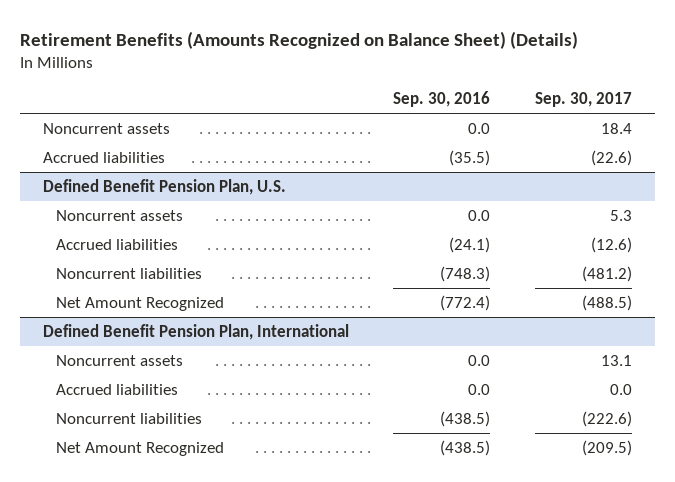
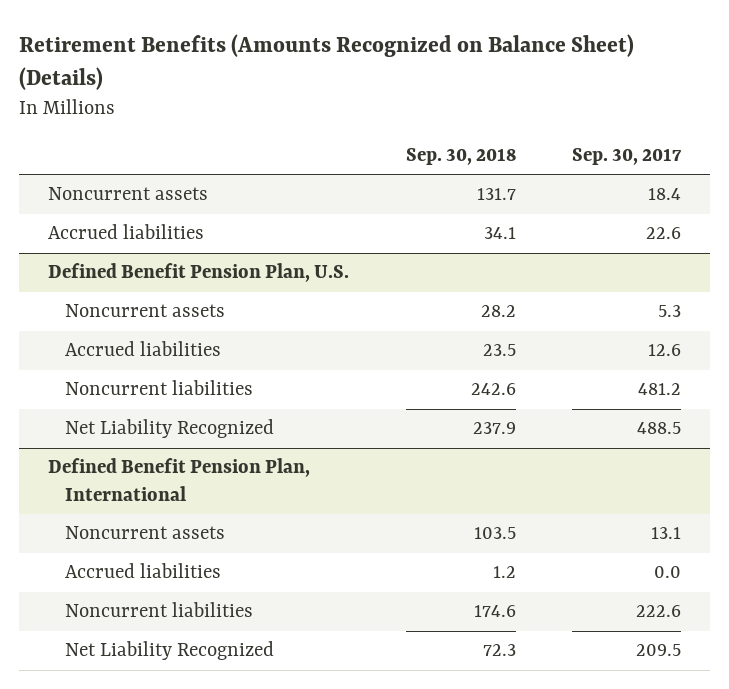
- | Sep. 30, 2016 | Sep. 30, 2017
+ | Sep. 30, 2018 | Sep. 30, 2017
- Accrued liabilities | (35.5) | (22.6)
+ Accrued liabilities | 34.1 | 22.6
@ Defined Benefit Pension Plan, U.S.
- Accrued liabilities | (24.1) | (12.6)
- Noncurrent liabilities | (748.3) | (481.2)
- Net Amount Recognized | (772.4) | (488.5)
+ Accrued liabilities | 23.5 | 12.6
+ Noncurrent liabilities | 242.6 | 481.2
+ Net Liability Recognized | 237.9 | 488.5
@ Defined Benefit Pension Plan, International
- Noncurrent liabilities | (438.5) | (222.6)
- Net Amount Recognized | (438.5) | (209.5)
+ Noncurrent liabilities | 174.6 | 222.6
+ Net Liability Recognized | 72.3 | 209.5

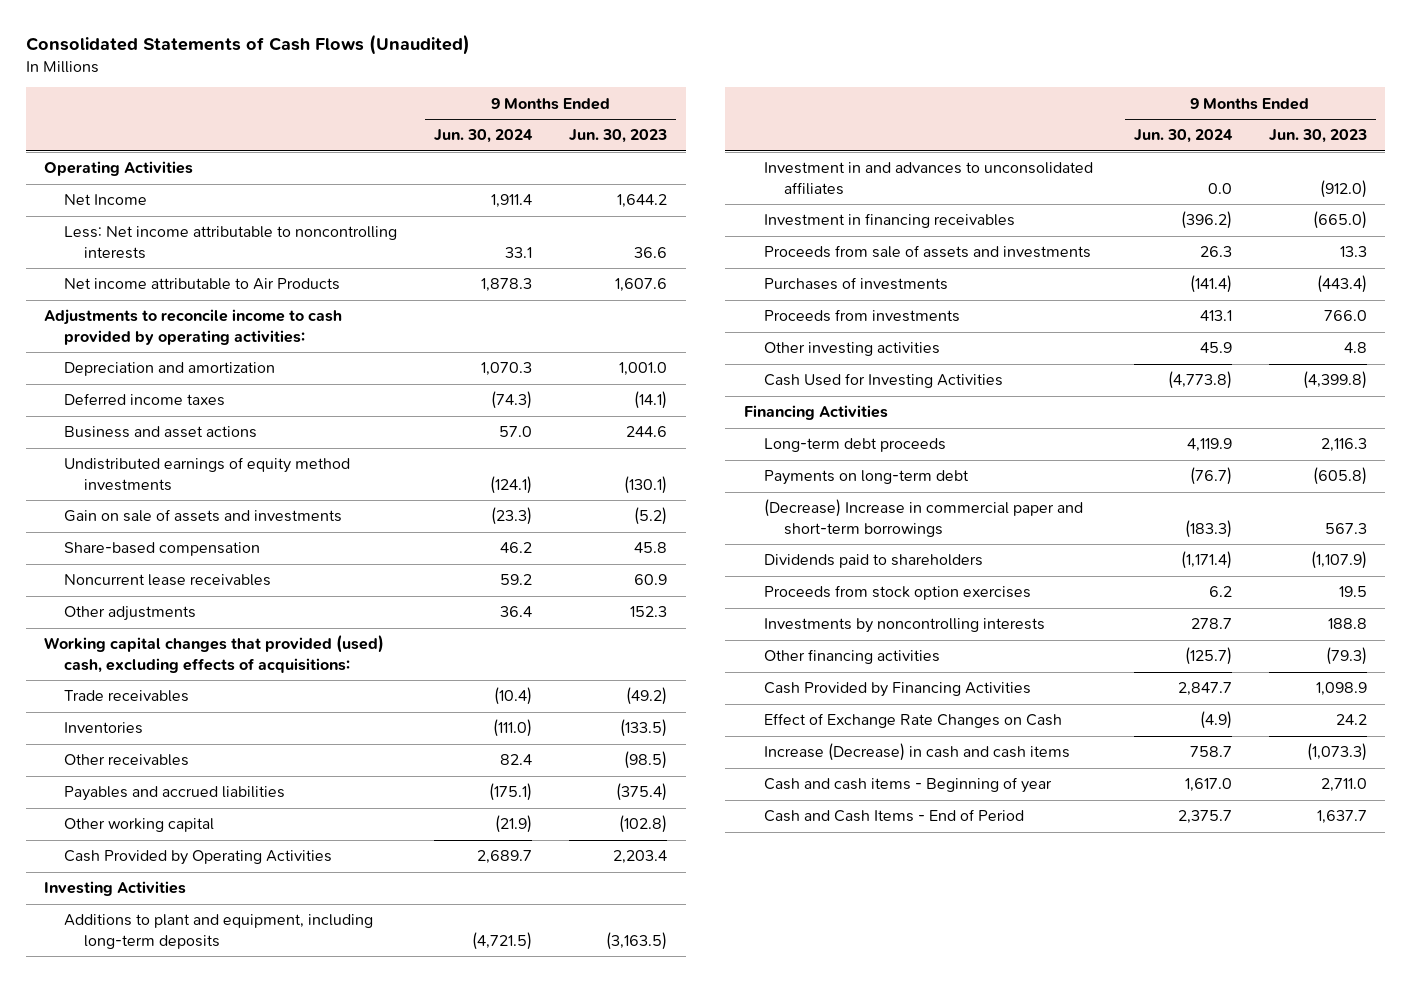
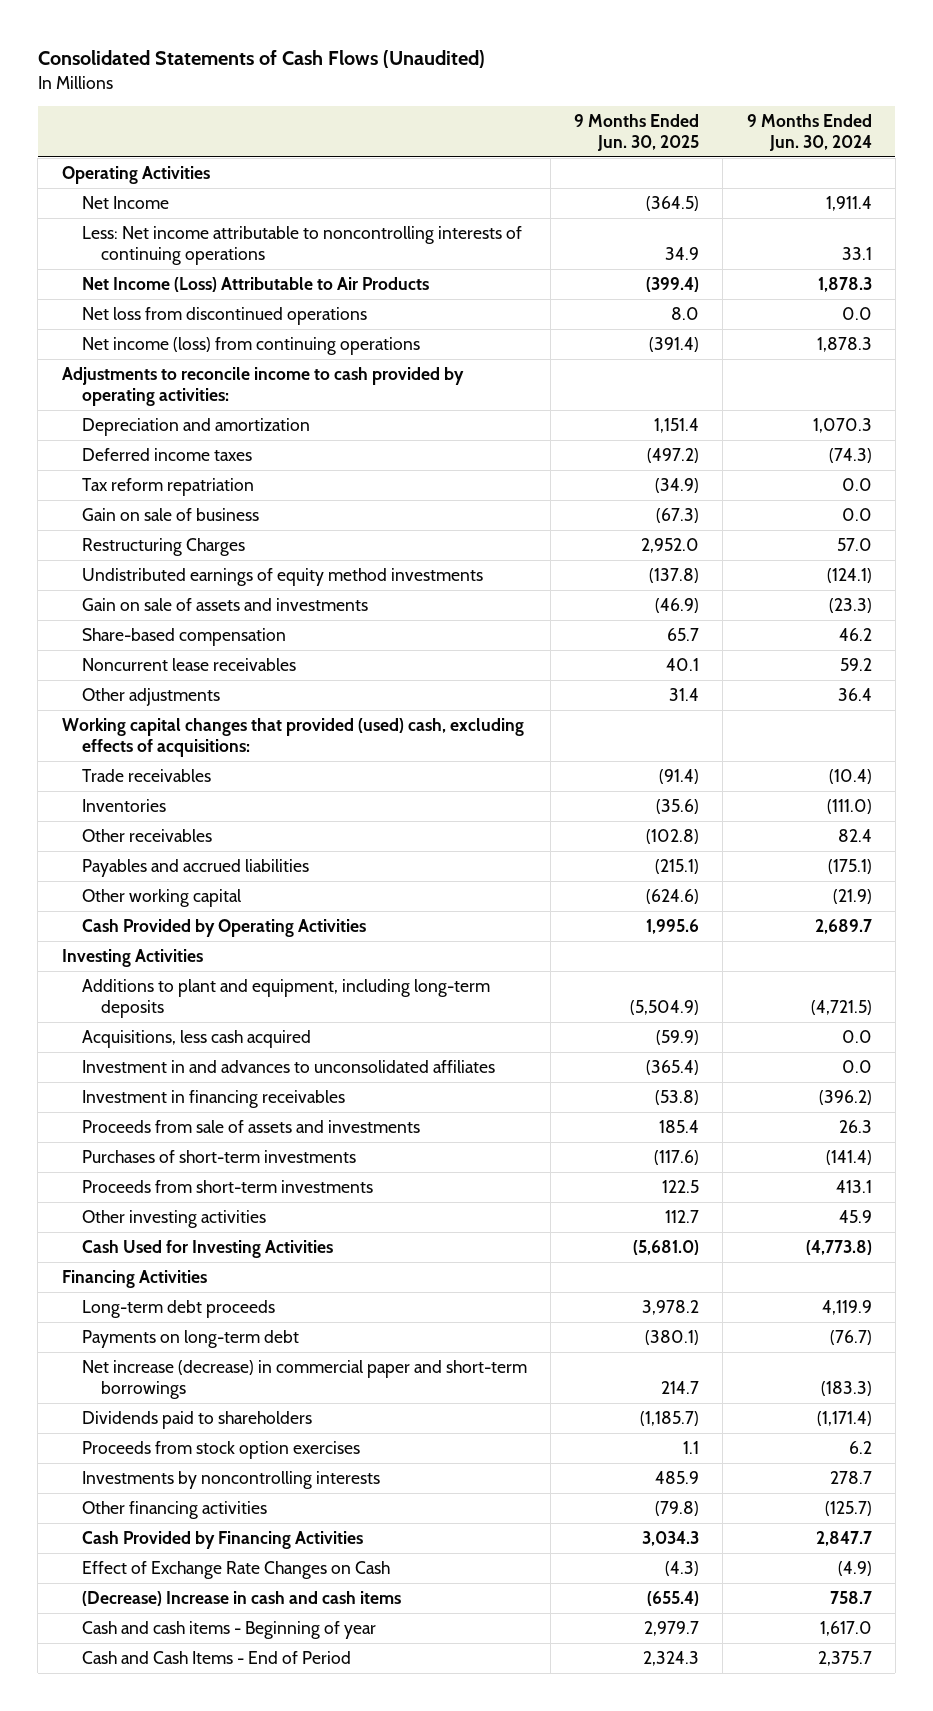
- | 9 Months Ended Jun. 30, 2024 | 9 Months Ended Jun. 30, 2023
+ | 9 Months Ended Jun. 30, 2025 | 9 Months Ended Jun. 30, 2024
- Less: Net income attributable to noncontrolling interests | 33.1 | 36.6
- Net income attributable to Air Products | 1,878.3 | 1,607.6
+ Less: Net income attributable to noncontrolling interests of continuing operations | 34.9 | 33.1
+ Net Income (Loss) Attributable to Air Products | (399.4) | 1,878.3
+ Net loss from discontinued operations | 8.0 | 0.0
+ Net income (loss) from continuing operations | (391.4) | 1,878.3
- Business and asset actions | 57.0 | 244.6
+ Tax reform repatriation | (34.9) | 0.0
+ Gain on sale of business | (67.3) | 0.0
+ Restructuring Charges | 2,952.0 | 57.0
+ Acquisitions, less cash acquired | (59.9) | 0.0
- Purchases of investments | (141.4) | (443.4)
- Proceeds from investments | 413.1 | 766.0
+ Purchases of short-term investments | (117.6) | (141.4)
+ Proceeds from short-term investments | 122.5 | 413.1
- (Decrease) Increase in commercial paper and short-term borrowings | (183.3) | 567.3
+ Net increase (decrease) in commercial paper and short-term borrowings | 214.7 | (183.3)
- Increase (Decrease) in cash and cash items | 758.7 | (1,073.3)
+ (Decrease) Increase in cash and cash items | (655.4) | 758.7

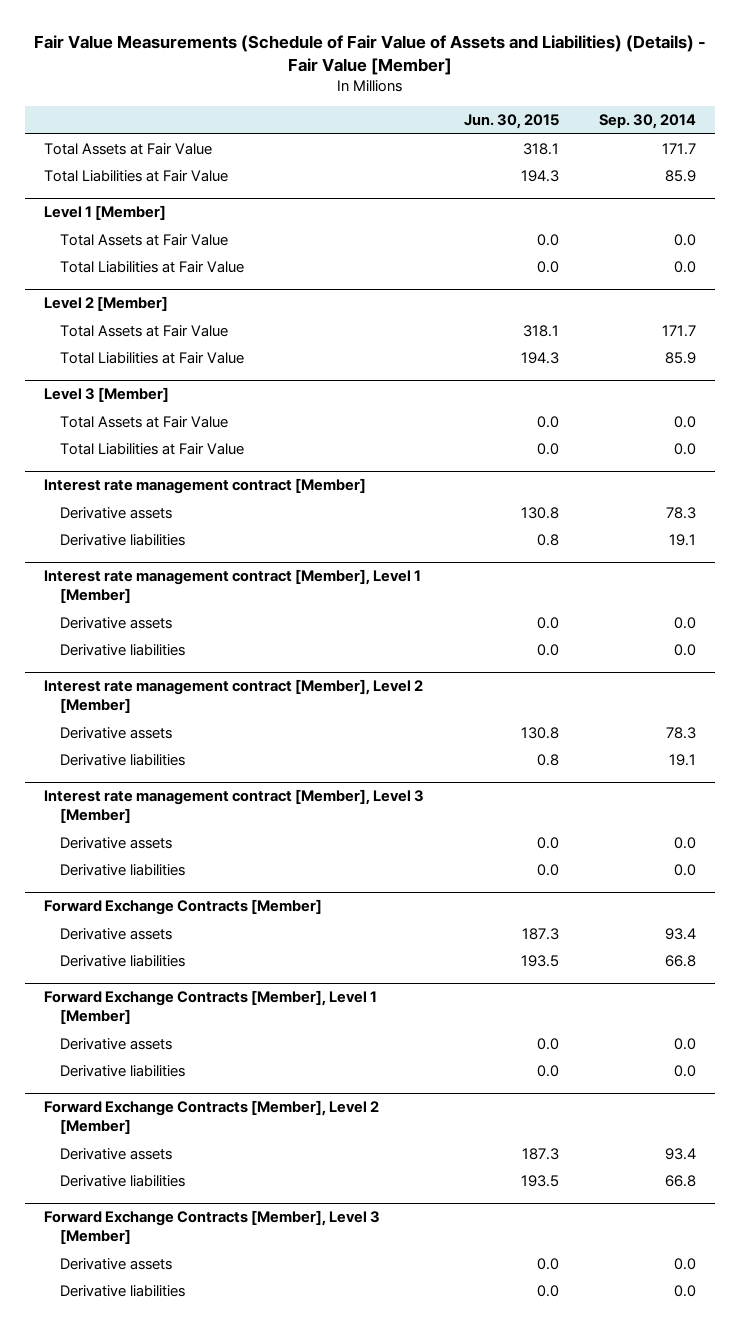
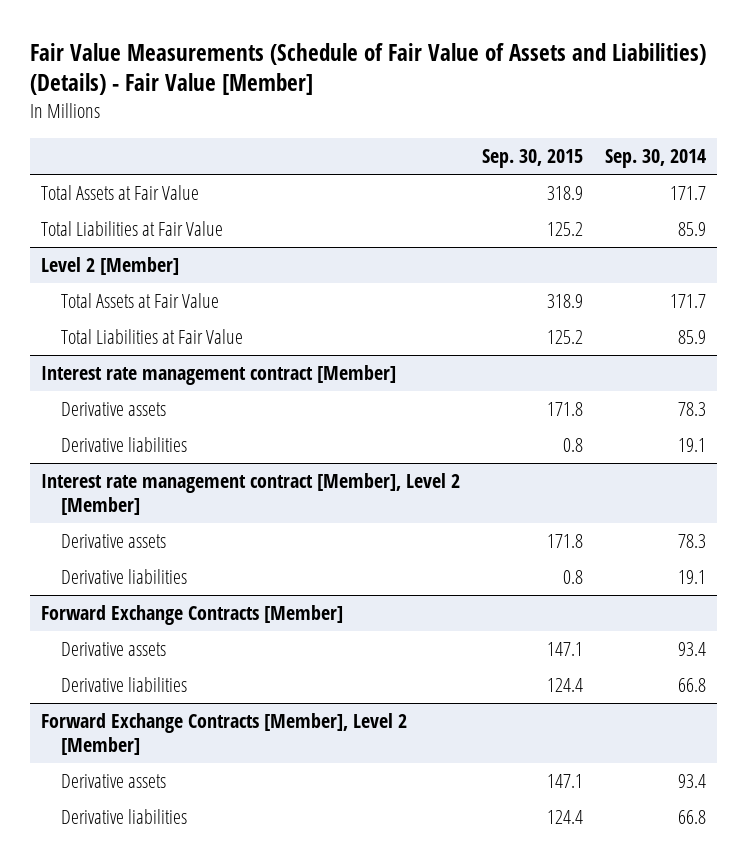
- | Jun. 30, 2015 | Sep. 30, 2014
+ | Sep. 30, 2015 | Sep. 30, 2014
- Level 1 [Member]
- Total Assets at Fair Value | 0.0 | 0.0
- Total Liabilities at Fair Value | 0.0 | 0.0
- Level 3 [Member]
- Total Assets at Fair Value | 0.0 | 0.0
- Total Liabilities at Fair Value | 0.0 | 0.0
- Interest rate management contract [Member], Level 1 [Member]
- Derivative assets | 0.0 | 0.0
- Derivative liabilities | 0.0 | 0.0
- Interest rate management contract [Member], Level 3 [Member]
- Derivative assets | 0.0 | 0.0
- Derivative liabilities | 0.0 | 0.0
- Forward Exchange Contracts [Member], Level 1 [Member]
- Derivative assets | 0.0 | 0.0
- Derivative liabilities | 0.0 | 0.0
- Forward Exchange Contracts [Member], Level 3 [Member]
- Derivative assets | 0.0 | 0.0
- Derivative liabilities | 0.0 | 0.0

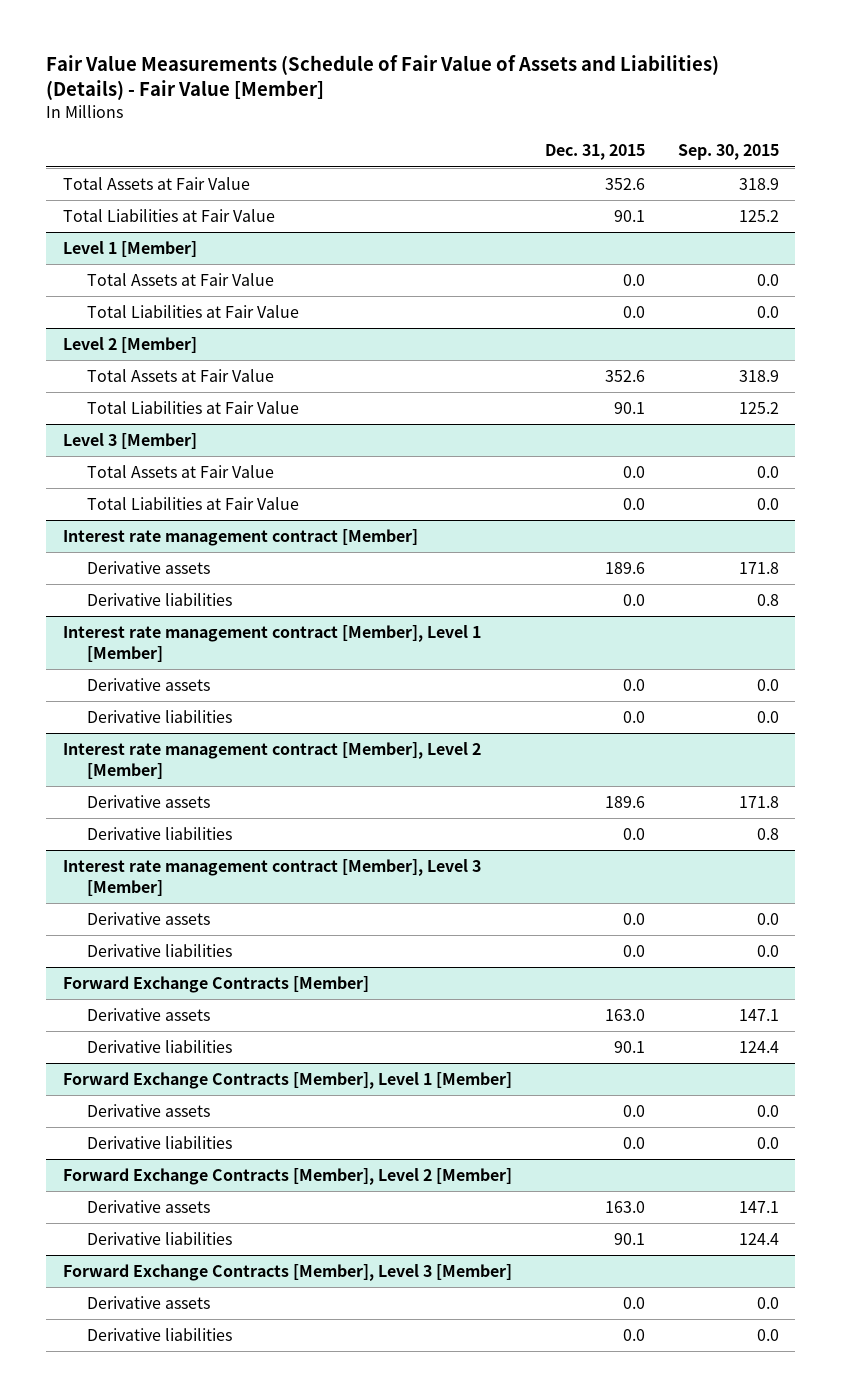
- | Sep. 30, 2015 | Sep. 30, 2014
+ | Dec. 31, 2015 | Sep. 30, 2015
+ Level 1 [Member]
+ Total Assets at Fair Value | 0.0 | 0.0
+ Total Liabilities at Fair Value | 0.0 | 0.0
+ Level 3 [Member]
+ Total Assets at Fair Value | 0.0 | 0.0
+ Total Liabilities at Fair Value | 0.0 | 0.0
+ Interest rate management contract [Member], Level 1 [Member]
+ Derivative assets | 0.0 | 0.0
+ Derivative liabilities | 0.0 | 0.0
+ Interest rate management contract [Member], Level 3 [Member]
+ Derivative assets | 0.0 | 0.0
+ Derivative liabilities | 0.0 | 0.0
+ Forward Exchange Contracts [Member], Level 1 [Member]
+ Derivative assets | 0.0 | 0.0
+ Derivative liabilities | 0.0 | 0.0
+ Forward Exchange Contracts [Member], Level 3 [Member]
+ Derivative assets | 0.0 | 0.0
+ Derivative liabilities | 0.0 | 0.0

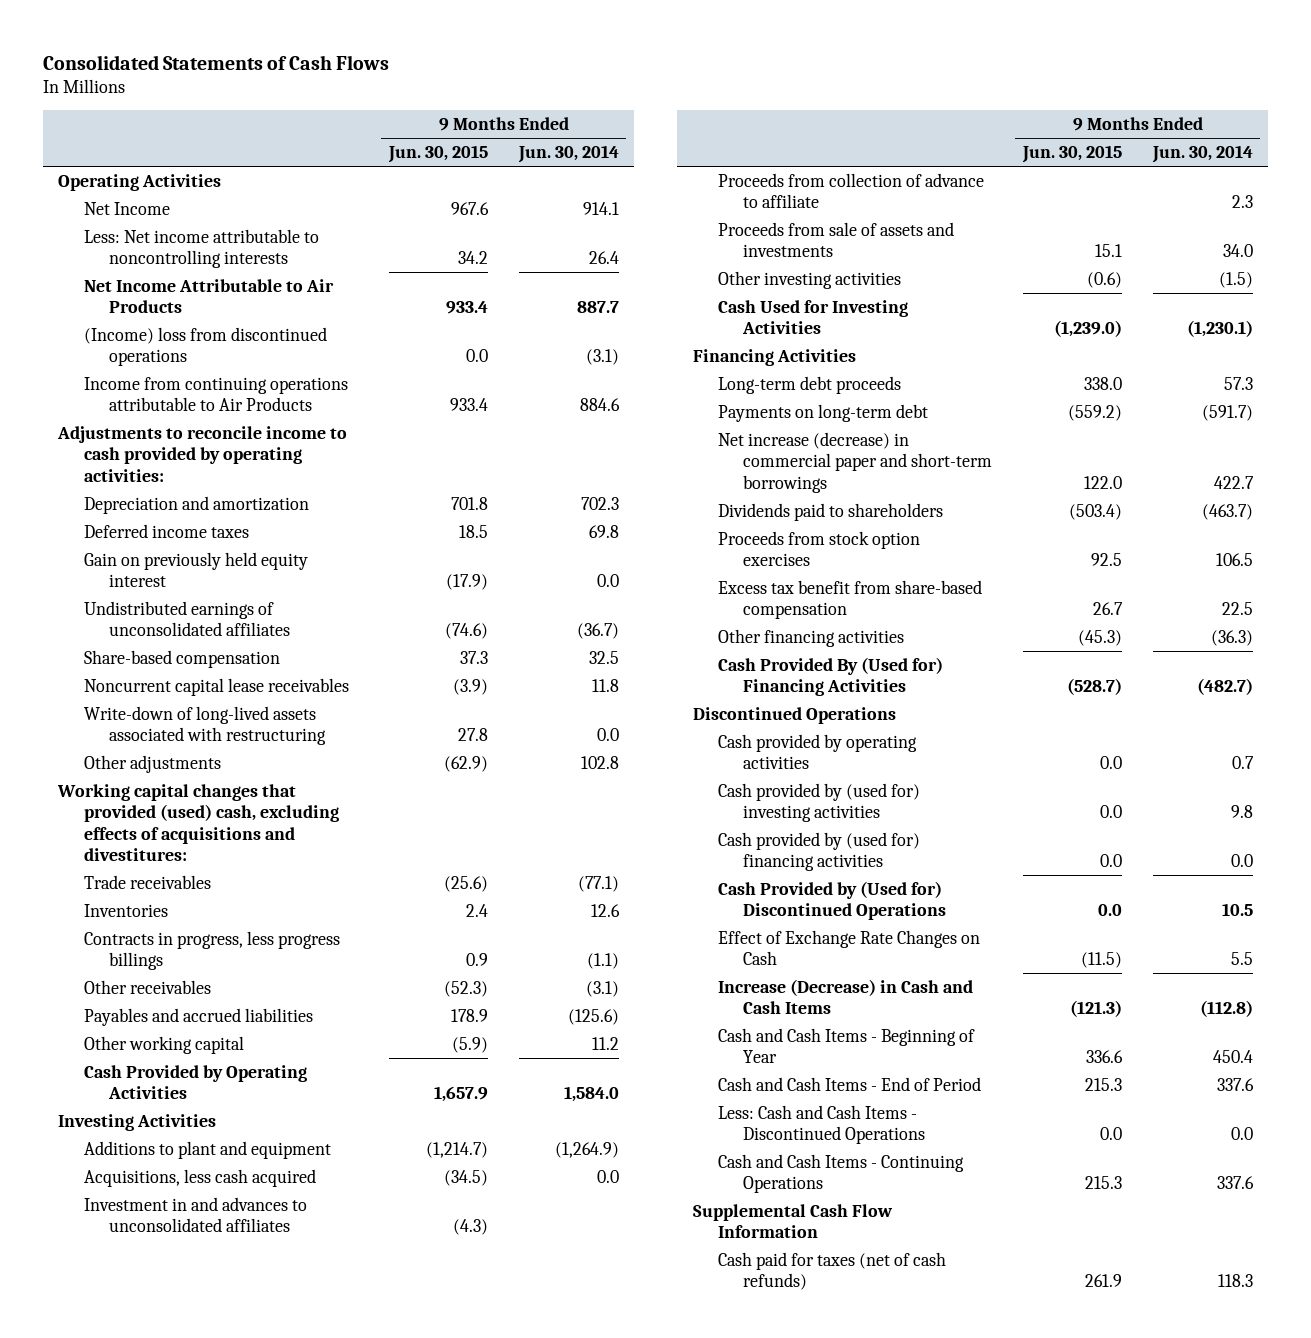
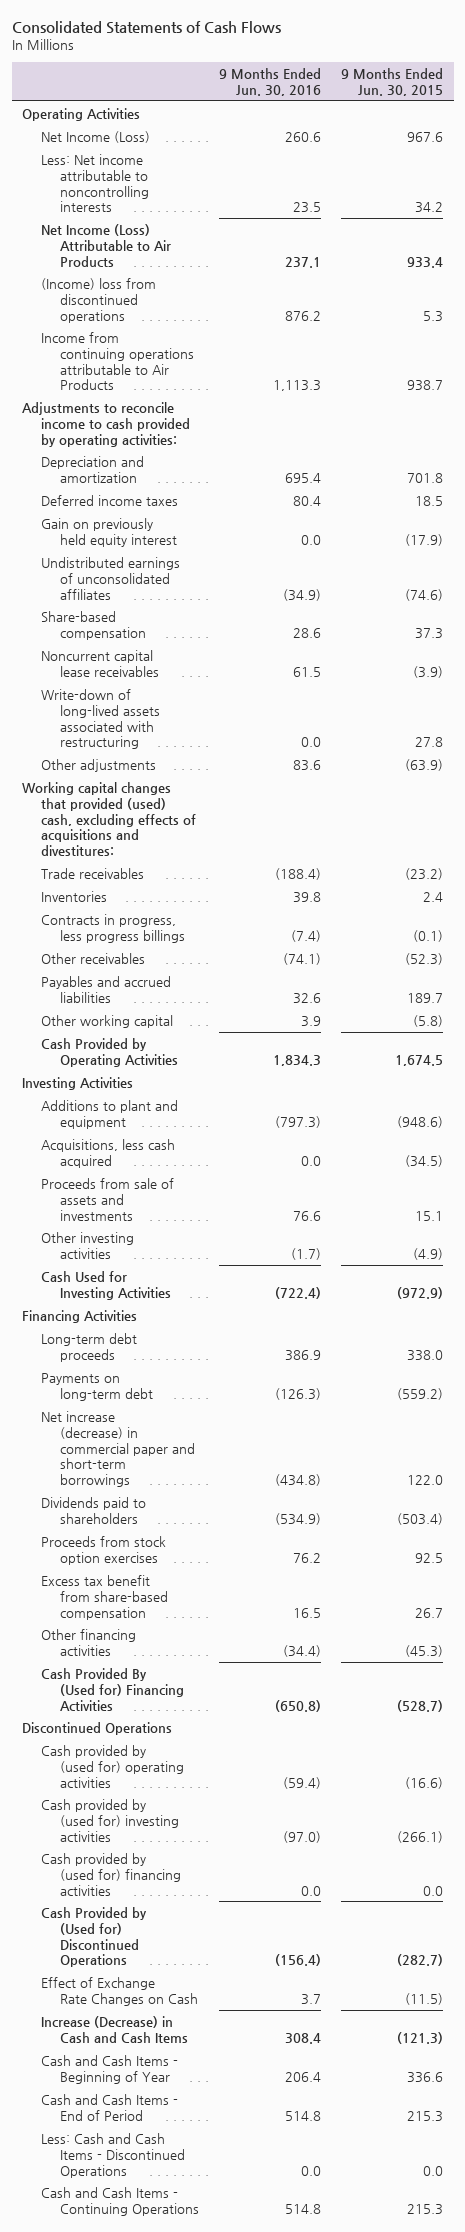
- | 9 Months Ended Jun. 30, 2015 | 9 Months Ended Jun. 30, 2014
+ | 9 Months Ended Jun. 30, 2016 | 9 Months Ended Jun. 30, 2015
- Net Income | 967.6 | 914.1
+ Net Income (Loss) | 260.6 | 967.6
- Net Income Attributable to Air Products | 933.4 | 887.7
- (Income) loss from discontinued operations | 0.0 | (3.1)
- Income from continuing operations attributable to Air Products | 933.4 | 884.6
+ Net Income (Loss) Attributable to Air Products | 237.1 | 933.4
+ (Income) loss from discontinued operations | 876.2 | 5.3
+ Income from continuing operations attributable to Air Products | 1,113.3 | 938.7
- Other adjustments | (62.9) | 102.8
+ Other adjustments | 83.6 | (63.9)
- Trade receivables | (25.6) | (77.1)
+ Trade receivables | (188.4) | (23.2)
- Contracts in progress, less progress billings | 0.9 | (1.1)
+ Contracts in progress, less progress billings | (7.4) | (0.1)
- Payables and accrued liabilities | 178.9 | (125.6)
- Other working capital | (5.9) | 11.2
- Cash Provided by Operating Activities | 1,657.9 | 1,584.0
+ Payables and accrued liabilities | 32.6 | 189.7
+ Other working capital | 3.9 | (5.8)
+ Cash Provided by Operating Activities | 1,834.3 | 1,674.5
- Additions to plant and equipment | (1,214.7) | (1,264.9)
+ Additions to plant and equipment | (797.3) | (948.6)
- Investment in and advances to unconsolidated affiliates | (4.3) |
- Proceeds from collection of advance to affiliate | | 2.3
- Other investing activities | (0.6) | (1.5)
- Cash Used for Investing Activities | (1,239.0) | (1,230.1)
+ Other investing activities | (1.7) | (4.9)
+ Cash Used for Investing Activities | (722.4) | (972.9)
- Cash provided by operating activities | 0.0 | 0.7
- Cash provided by (used for) investing activities | 0.0 | 9.8
+ Cash provided by (used for) operating activities | (59.4) | (16.6)
+ Cash provided by (used for) investing activities | (97.0) | (266.1)
- Cash Provided by (Used for) Discontinued Operations | 0.0 | 10.5
+ Cash Provided by (Used for) Discontinued Operations | (156.4) | (282.7)
- Supplemental Cash Flow Information
- Cash paid for taxes (net of cash refunds) | 261.9 | 118.3

